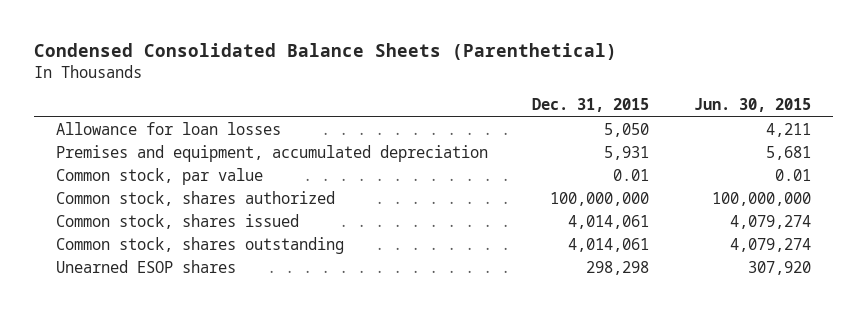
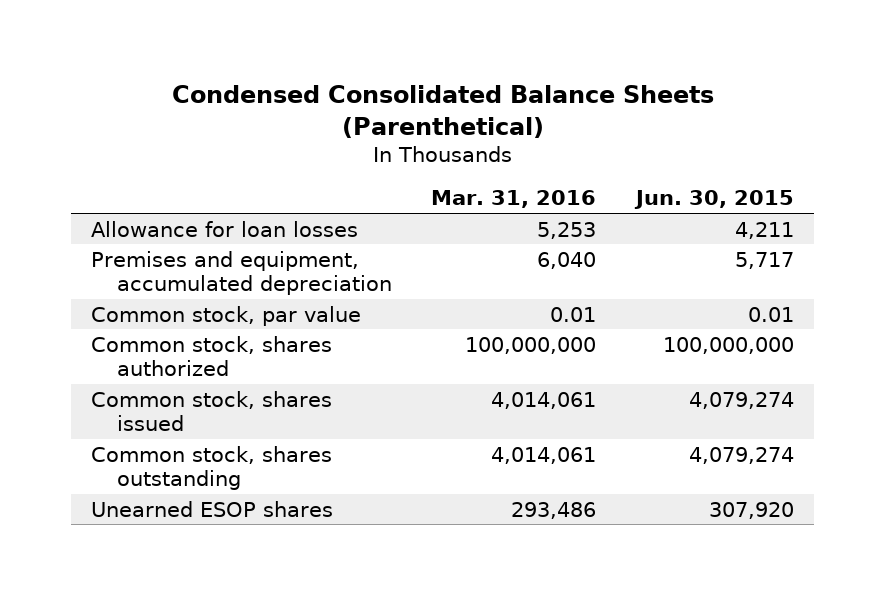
- | Dec. 31, 2015 | Jun. 30, 2015
+ | Mar. 31, 2016 | Jun. 30, 2015
- Premises and equipment, accumulated depreciation | 5,931 | 5,681
+ Premises and equipment, accumulated depreciation | 6,040 | 5,717

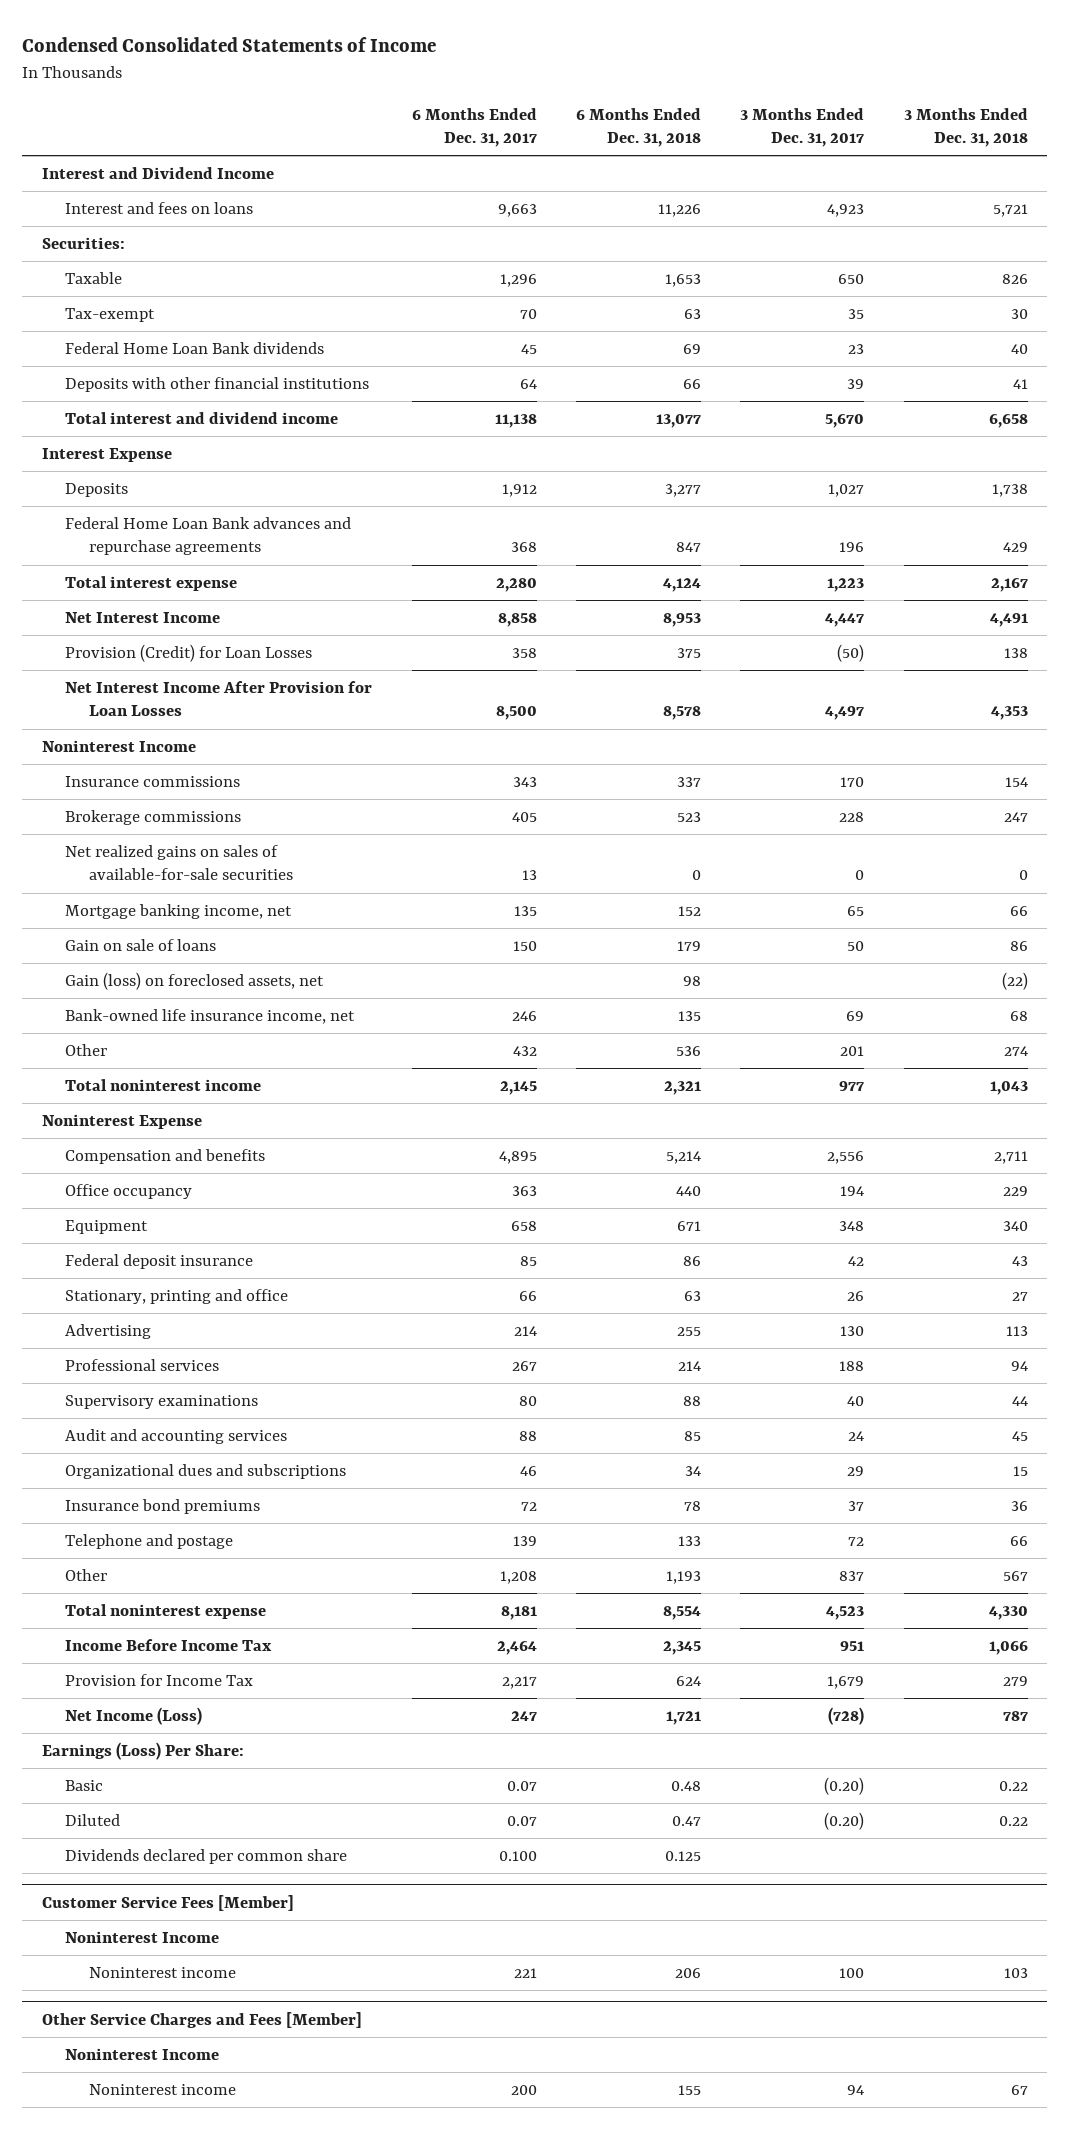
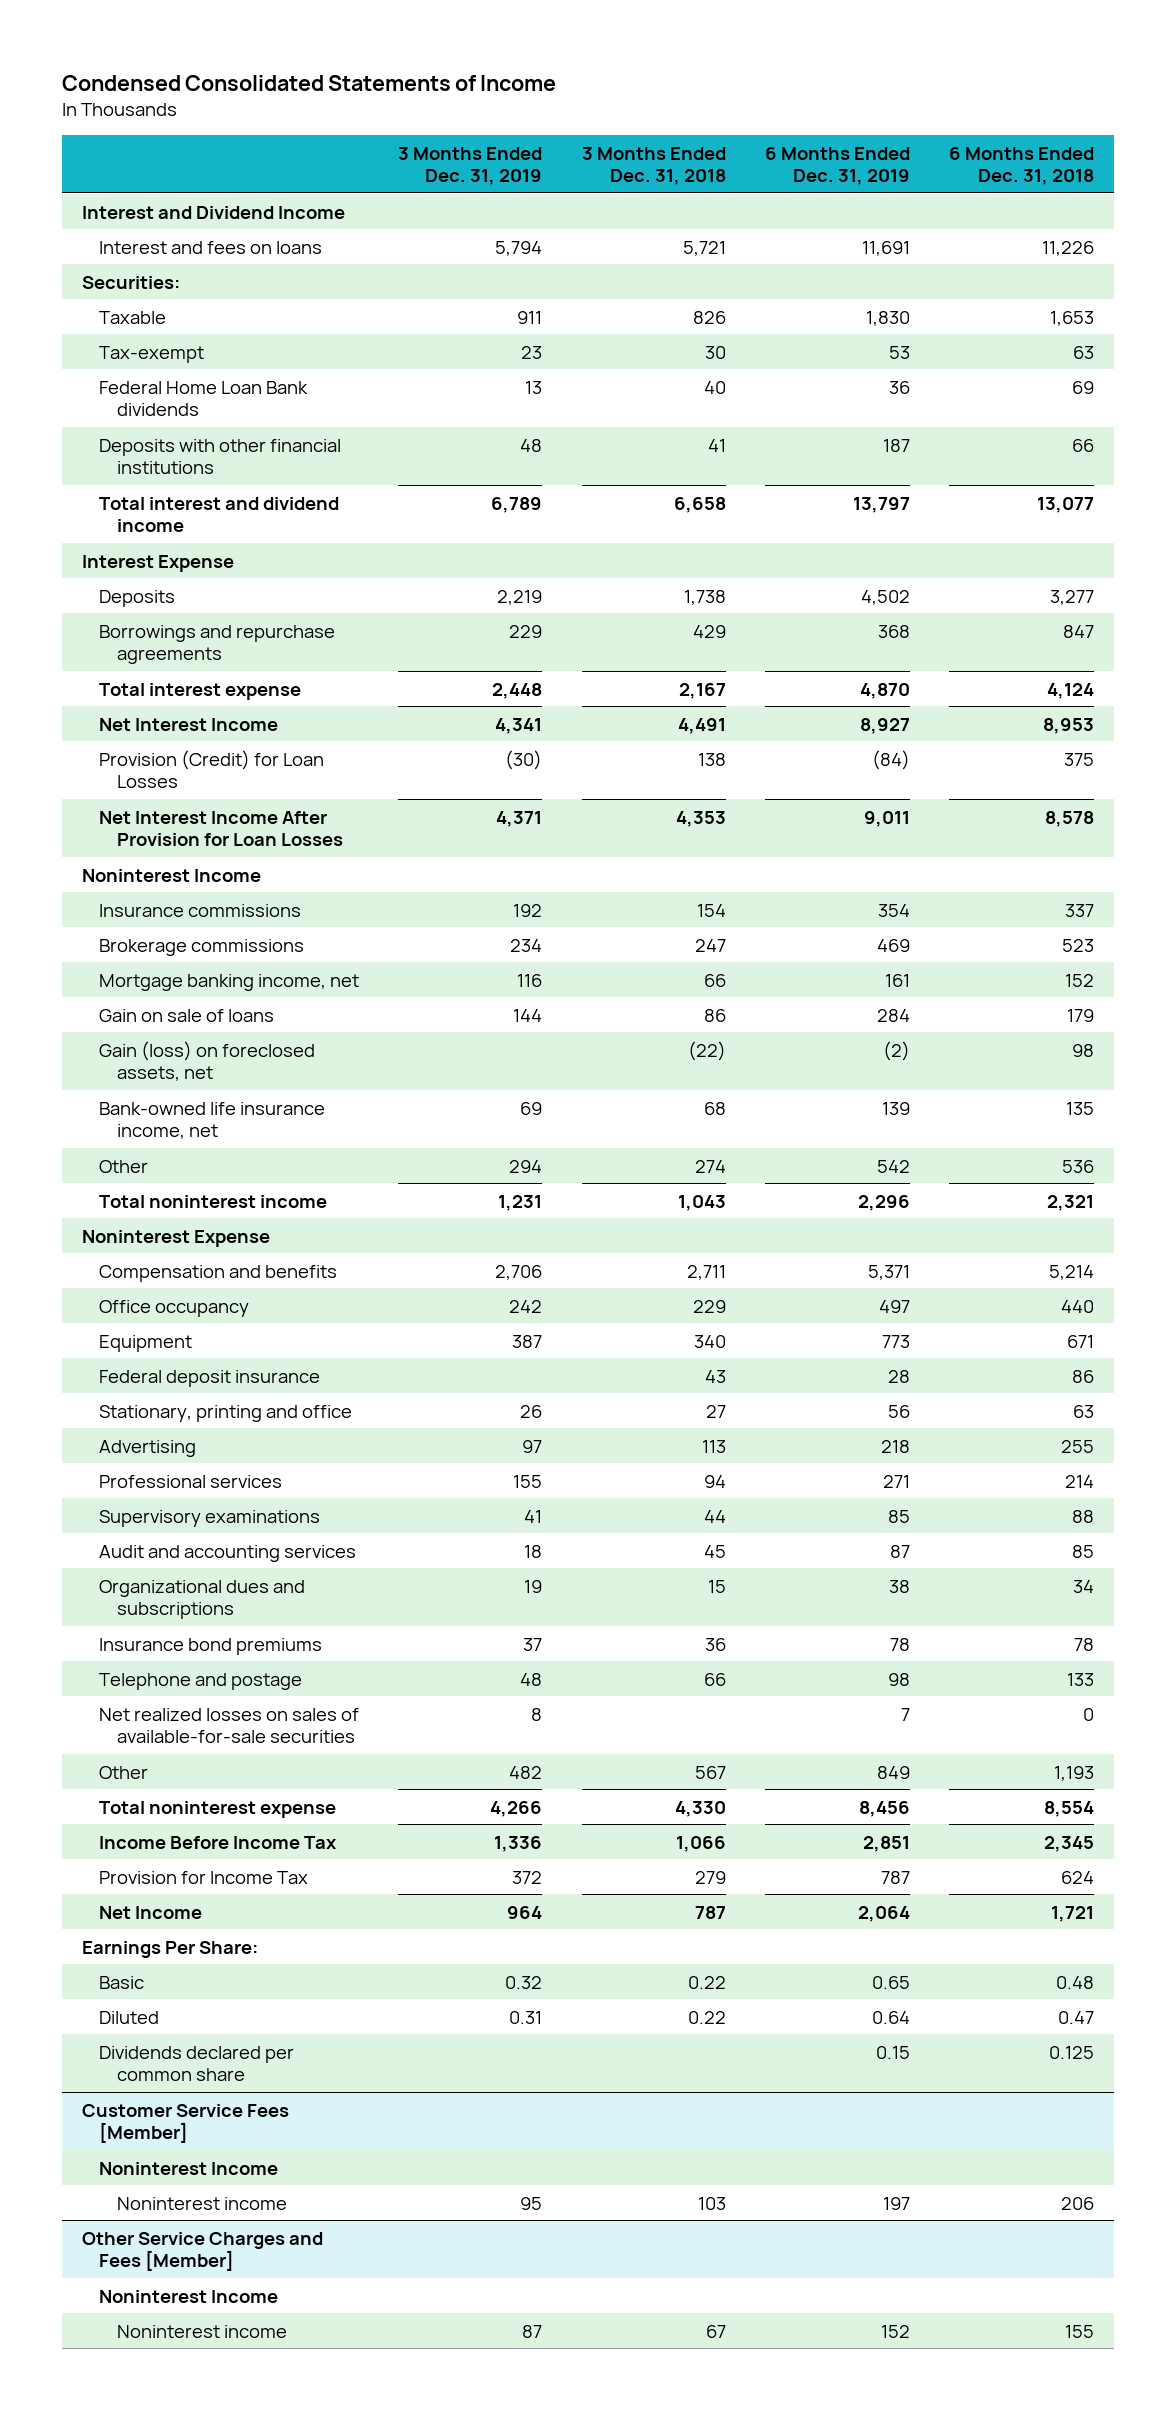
- | 6 Months Ended Dec. 31, 2017 | 6 Months Ended Dec. 31, 2018 | 3 Months Ended Dec. 31, 2017 | 3 Months Ended Dec. 31, 2018
+ | 3 Months Ended Dec. 31, 2019 | 3 Months Ended Dec. 31, 2018 | 6 Months Ended Dec. 31, 2019 | 6 Months Ended Dec. 31, 2018
- Federal Home Loan Bank advances and repurchase agreements | 368 | 847 | 196 | 429
+ Borrowings and repurchase agreements | 229 | 429 | 368 | 847
- Net realized gains on sales of available-for-sale securities | 13 | 0 | 0 | 0
+ Net realized losses on sales of available-for-sale securities | 8 | | 7 | 0
- Net Income (Loss) | 247 | 1,721 | (728) | 787
- Earnings (Loss) Per Share:
+ Net Income | 964 | 787 | 2,064 | 1,721
+ Earnings Per Share:

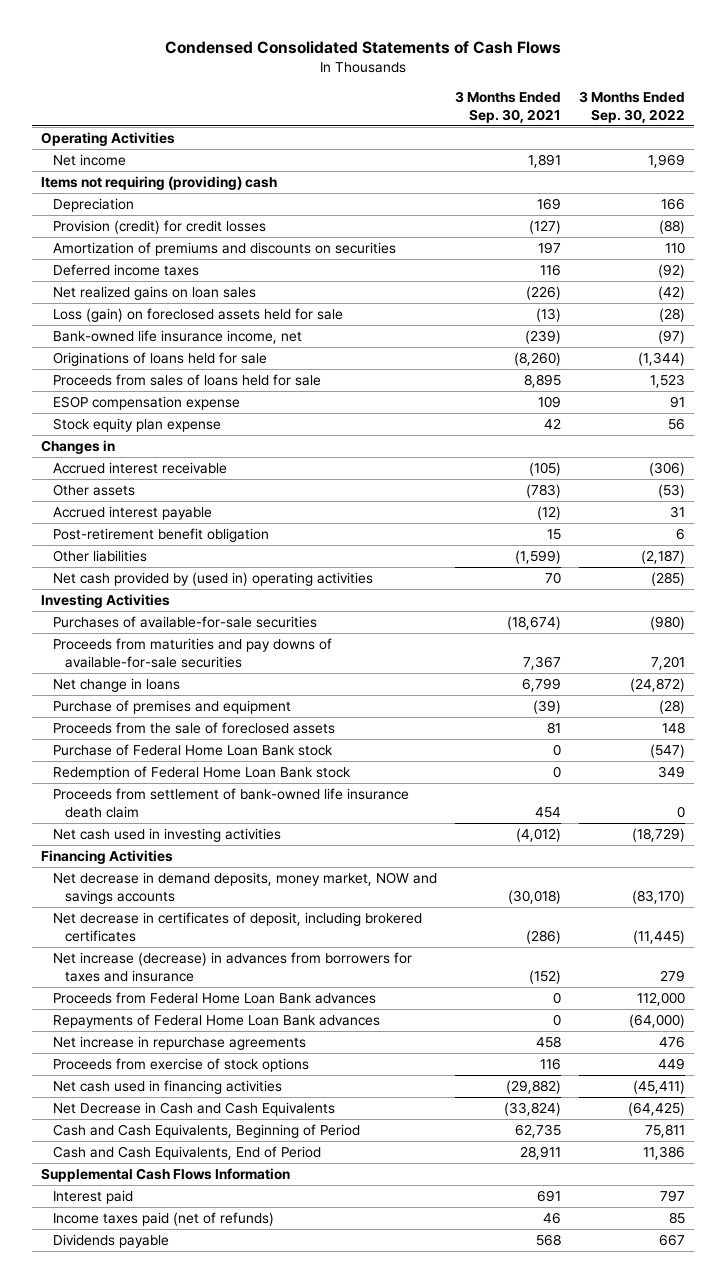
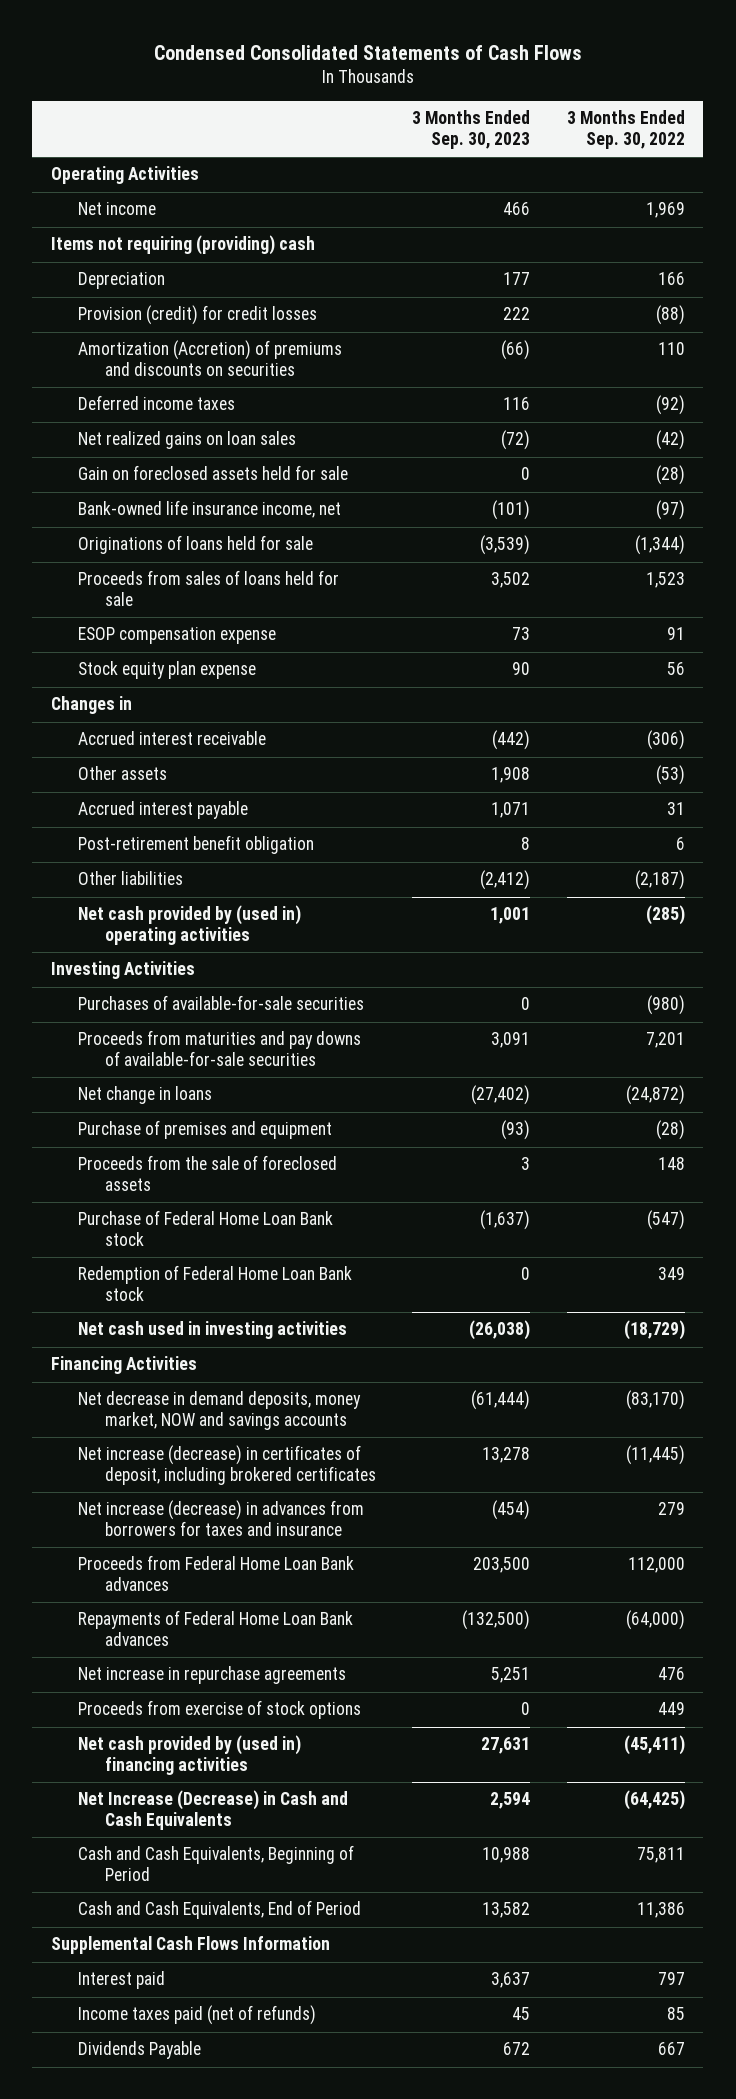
- | 3 Months Ended Sep. 30, 2021 | 3 Months Ended Sep. 30, 2022
+ | 3 Months Ended Sep. 30, 2023 | 3 Months Ended Sep. 30, 2022
- Amortization of premiums and discounts on securities | 197 | 110
+ Amortization (Accretion) of premiums and discounts on securities | (66) | 110
- Loss (gain) on foreclosed assets held for sale | (13) | (28)
+ Gain on foreclosed assets held for sale | 0 | (28)
- Proceeds from settlement of bank-owned life insurance death claim | 454 | 0
- Net decrease in certificates of deposit, including brokered certificates | (286) | (11,445)
+ Net increase (decrease) in certificates of deposit, including brokered certificates | 13,278 | (11,445)
- Net cash used in financing activities | (29,882) | (45,411)
- Net Decrease in Cash and Cash Equivalents | (33,824) | (64,425)
+ Net cash provided by (used in) financing activities | 27,631 | (45,411)
+ Net Increase (Decrease) in Cash and Cash Equivalents | 2,594 | (64,425)
- Dividends payable | 568 | 667
+ Dividends Payable | 672 | 667

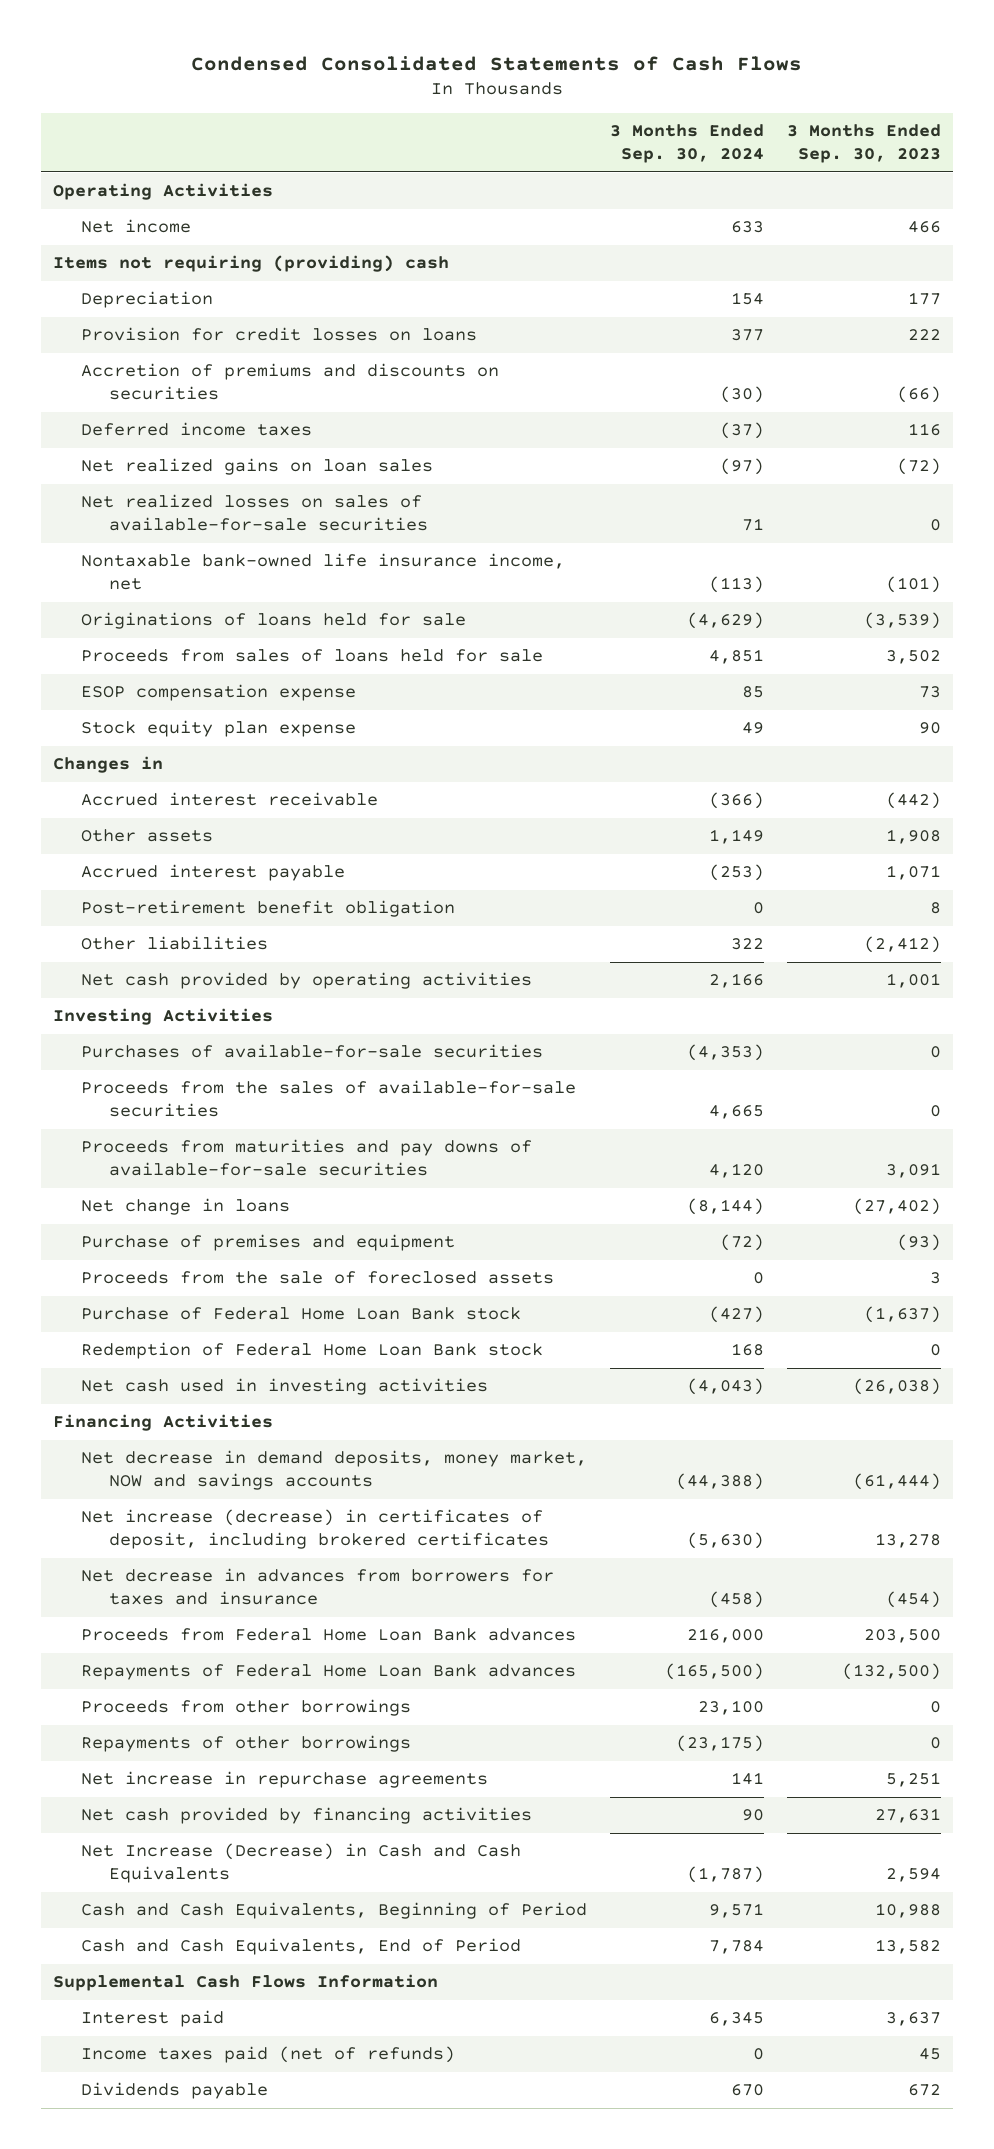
- | 3 Months Ended Sep. 30, 2023 | 3 Months Ended Sep. 30, 2022
+ | 3 Months Ended Sep. 30, 2024 | 3 Months Ended Sep. 30, 2023
- Provision (credit) for credit losses | 222 | (88)
- Amortization (Accretion) of premiums and discounts on securities | (66) | 110
+ Provision for credit losses on loans | 377 | 222
+ Accretion of premiums and discounts on securities | (30) | (66)
- Gain on foreclosed assets held for sale | 0 | (28)
- Bank-owned life insurance income, net | (101) | (97)
+ Net realized losses on sales of available-for-sale securities | 71 | 0
+ Nontaxable bank-owned life insurance income, net | (113) | (101)
- Net cash provided by (used in) operating activities | 1,001 | (285)
+ Net cash provided by operating activities | 2,166 | 1,001
+ Proceeds from the sales of available-for-sale securities | 4,665 | 0
- Net increase (decrease) in advances from borrowers for taxes and insurance | (454) | 279
+ Net decrease in advances from borrowers for taxes and insurance | (458) | (454)
+ Proceeds from other borrowings | 23,100 | 0
+ Repayments of other borrowings | (23,175) | 0
- Proceeds from exercise of stock options | 0 | 449
- Net cash provided by (used in) financing activities | 27,631 | (45,411)
+ Net cash provided by financing activities | 90 | 27,631
- Dividends Payable | 672 | 667
+ Dividends payable | 670 | 672

